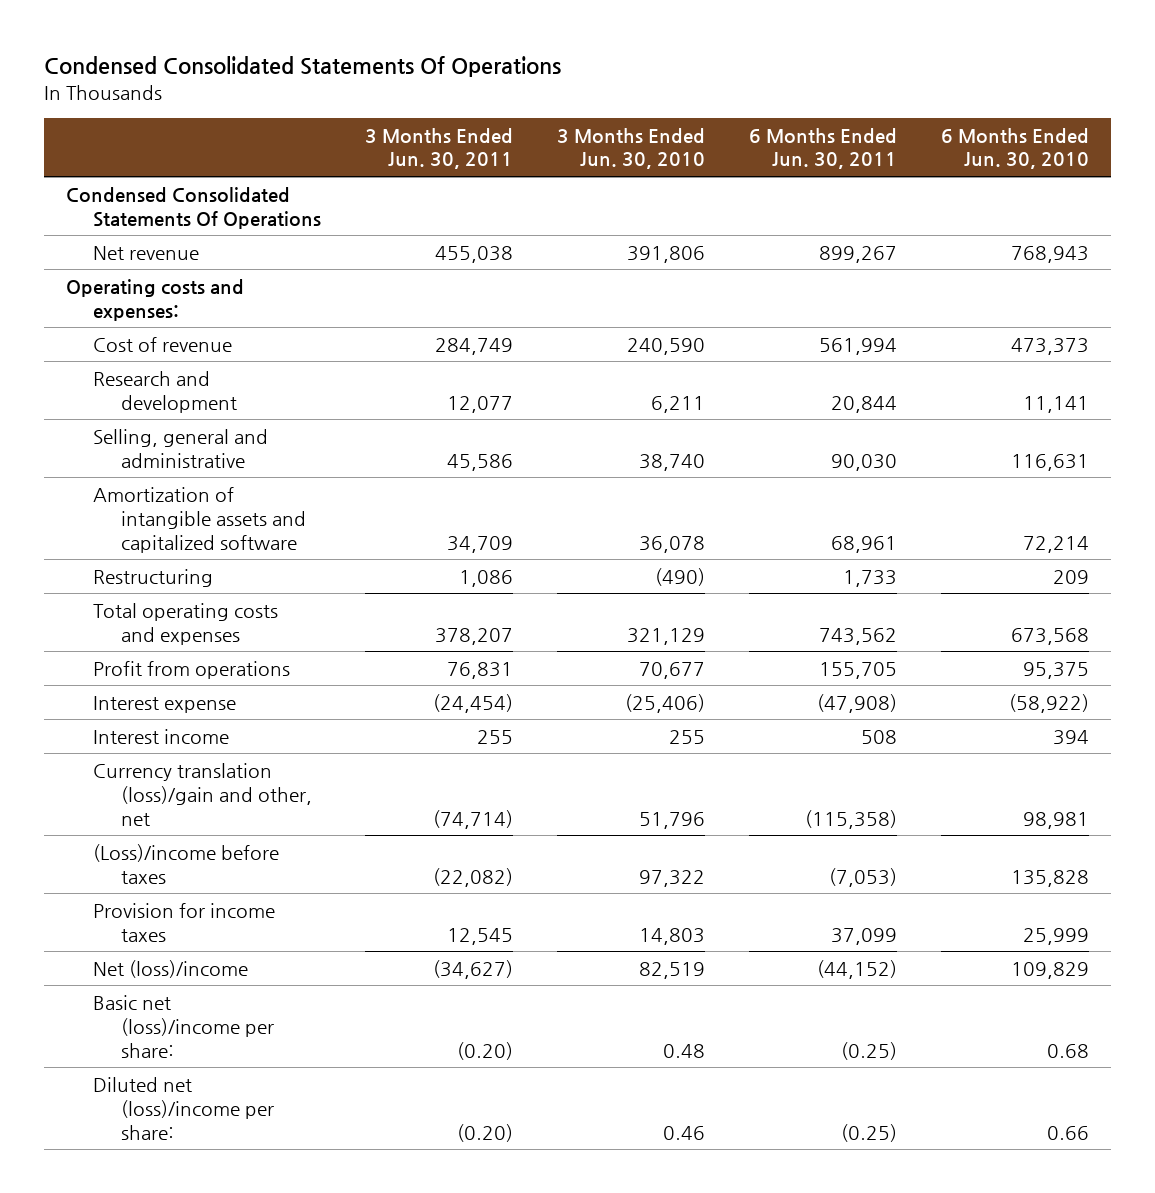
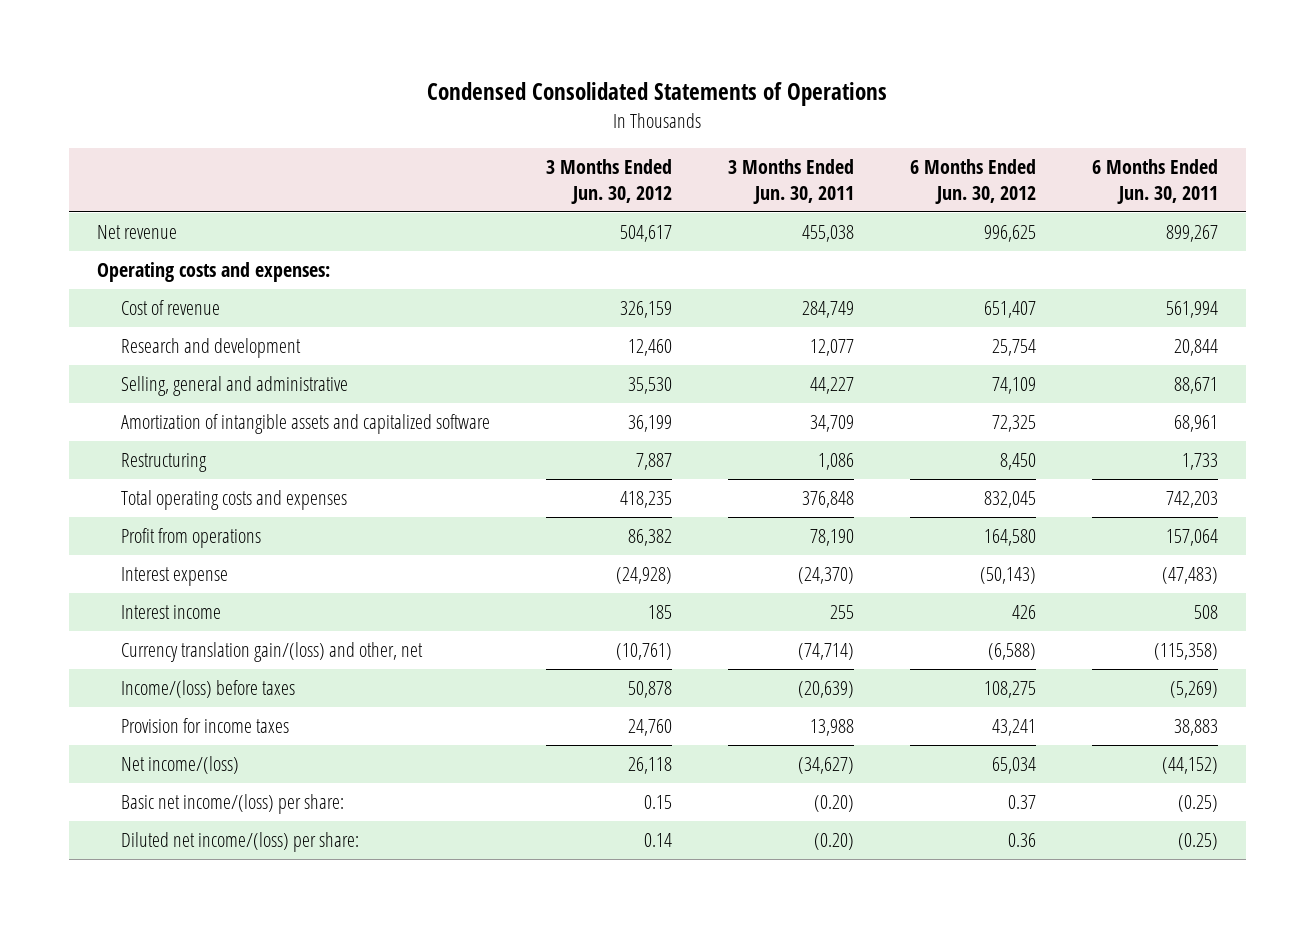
- Condensed Consolidated Statements Of Operations
+ Condensed Consolidated Statements of Operations
- | 3 Months Ended Jun. 30, 2011 | 3 Months Ended Jun. 30, 2010 | 6 Months Ended Jun. 30, 2011 | 6 Months Ended Jun. 30, 2010
+ | 3 Months Ended Jun. 30, 2012 | 3 Months Ended Jun. 30, 2011 | 6 Months Ended Jun. 30, 2012 | 6 Months Ended Jun. 30, 2011
- Condensed Consolidated Statements Of Operations
- Selling, general and administrative | 45,586 | 38,740 | 90,030 | 116,631
+ Selling, general and administrative | 35,530 | 44,227 | 74,109 | 88,671
- Total operating costs and expenses | 378,207 | 321,129 | 743,562 | 673,568
- Profit from operations | 76,831 | 70,677 | 155,705 | 95,375
- Interest expense | (24,454) | (25,406) | (47,908) | (58,922)
+ Total operating costs and expenses | 418,235 | 376,848 | 832,045 | 742,203
+ Profit from operations | 86,382 | 78,190 | 164,580 | 157,064
+ Interest expense | (24,928) | (24,370) | (50,143) | (47,483)
- Currency translation (loss)/gain and other, net | (74,714) | 51,796 | (115,358) | 98,981
- (Loss)/income before taxes | (22,082) | 97,322 | (7,053) | 135,828
- Provision for income taxes | 12,545 | 14,803 | 37,099 | 25,999
- Net (loss)/income | (34,627) | 82,519 | (44,152) | 109,829
- Basic net (loss)/income per share: | (0.20) | 0.48 | (0.25) | 0.68
- Diluted net (loss)/income per share: | (0.20) | 0.46 | (0.25) | 0.66
+ Currency translation gain/(loss) and other, net | (10,761) | (74,714) | (6,588) | (115,358)
+ Income/(loss) before taxes | 50,878 | (20,639) | 108,275 | (5,269)
+ Provision for income taxes | 24,760 | 13,988 | 43,241 | 38,883
+ Net income/(loss) | 26,118 | (34,627) | 65,034 | (44,152)
+ Basic net income/(loss) per share: | 0.15 | (0.20) | 0.37 | (0.25)
+ Diluted net income/(loss) per share: | 0.14 | (0.20) | 0.36 | (0.25)

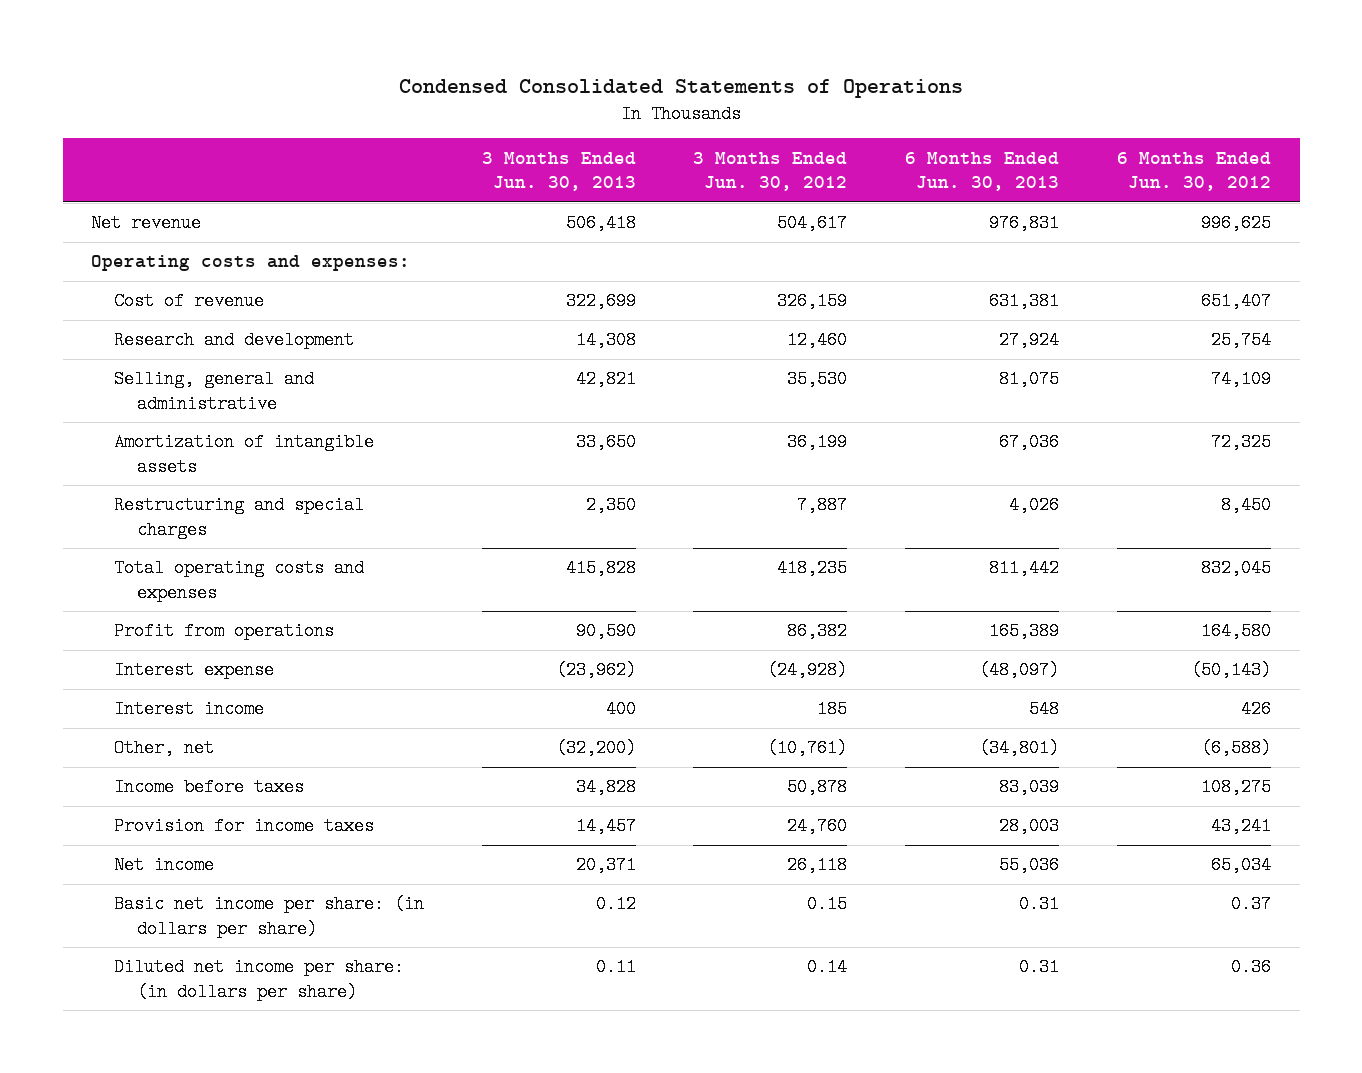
- | 3 Months Ended Jun. 30, 2012 | 3 Months Ended Jun. 30, 2011 | 6 Months Ended Jun. 30, 2012 | 6 Months Ended Jun. 30, 2011
+ | 3 Months Ended Jun. 30, 2013 | 3 Months Ended Jun. 30, 2012 | 6 Months Ended Jun. 30, 2013 | 6 Months Ended Jun. 30, 2012
- Amortization of intangible assets and capitalized software | 36,199 | 34,709 | 72,325 | 68,961
- Restructuring | 7,887 | 1,086 | 8,450 | 1,733
+ Amortization of intangible assets | 33,650 | 36,199 | 67,036 | 72,325
+ Restructuring and special charges | 2,350 | 7,887 | 4,026 | 8,450
- Currency translation gain/(loss) and other, net | (10,761) | (74,714) | (6,588) | (115,358)
- Income/(loss) before taxes | 50,878 | (20,639) | 108,275 | (5,269)
+ Other, net | (32,200) | (10,761) | (34,801) | (6,588)
+ Income before taxes | 34,828 | 50,878 | 83,039 | 108,275
- Net income/(loss) | 26,118 | (34,627) | 65,034 | (44,152)
- Basic net income/(loss) per share: | 0.15 | (0.20) | 0.37 | (0.25)
- Diluted net income/(loss) per share: | 0.14 | (0.20) | 0.36 | (0.25)
+ Net income | 20,371 | 26,118 | 55,036 | 65,034
+ Basic net income per share: (in dollars per share) | 0.12 | 0.15 | 0.31 | 0.37
+ Diluted net income per share: (in dollars per share) | 0.11 | 0.14 | 0.31 | 0.36

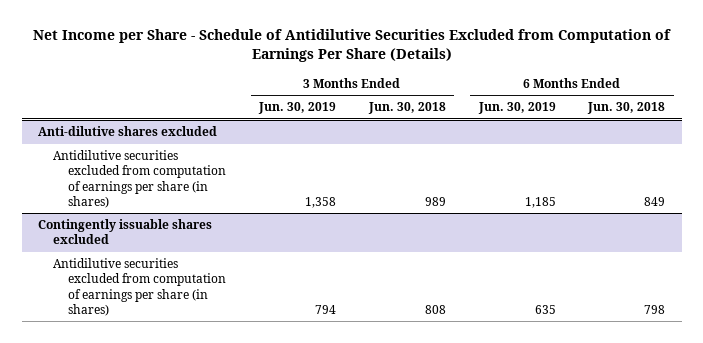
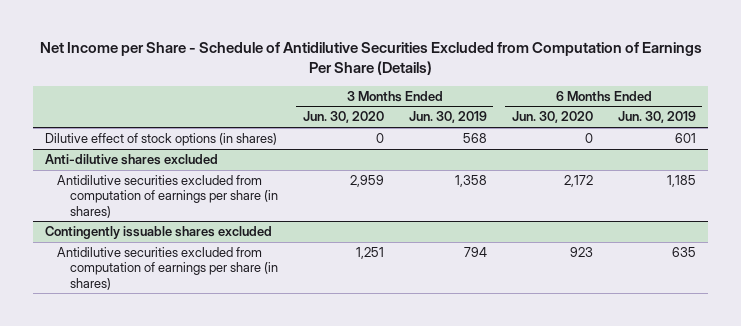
- | 3 Months Ended Jun. 30, 2019 | 3 Months Ended Jun. 30, 2018 | 6 Months Ended Jun. 30, 2019 | 6 Months Ended Jun. 30, 2018
+ | 3 Months Ended Jun. 30, 2020 | 3 Months Ended Jun. 30, 2019 | 6 Months Ended Jun. 30, 2020 | 6 Months Ended Jun. 30, 2019
+ Dilutive effect of stock options (in shares) | 0 | 568 | 0 | 601

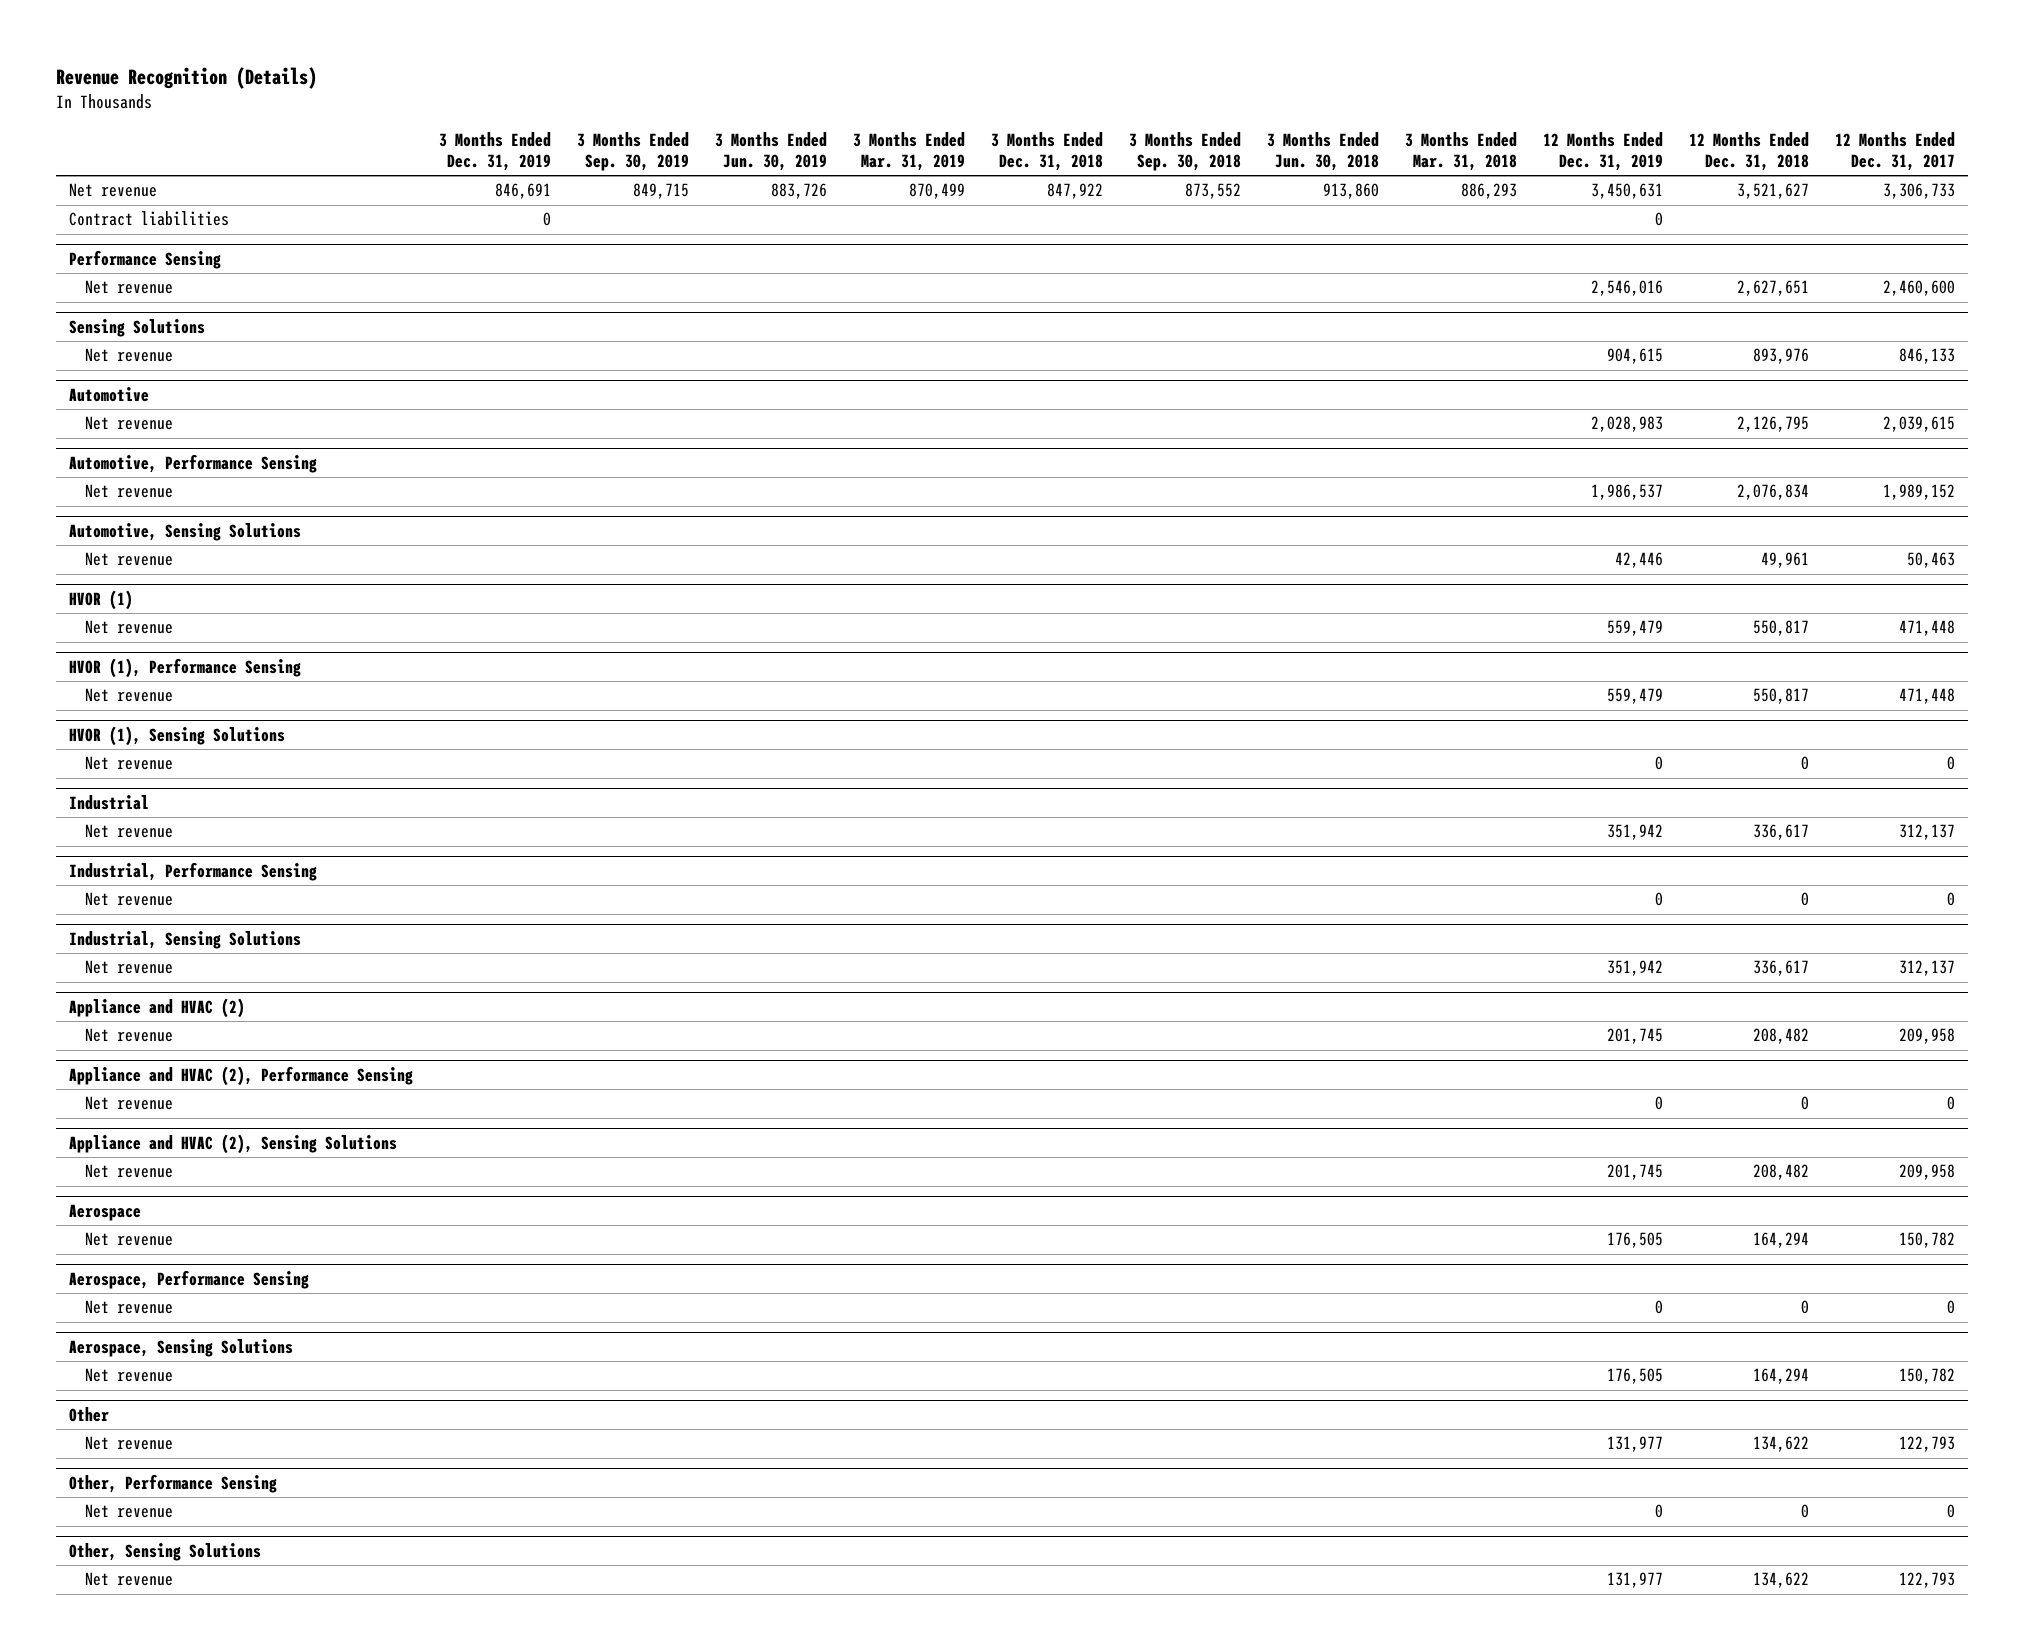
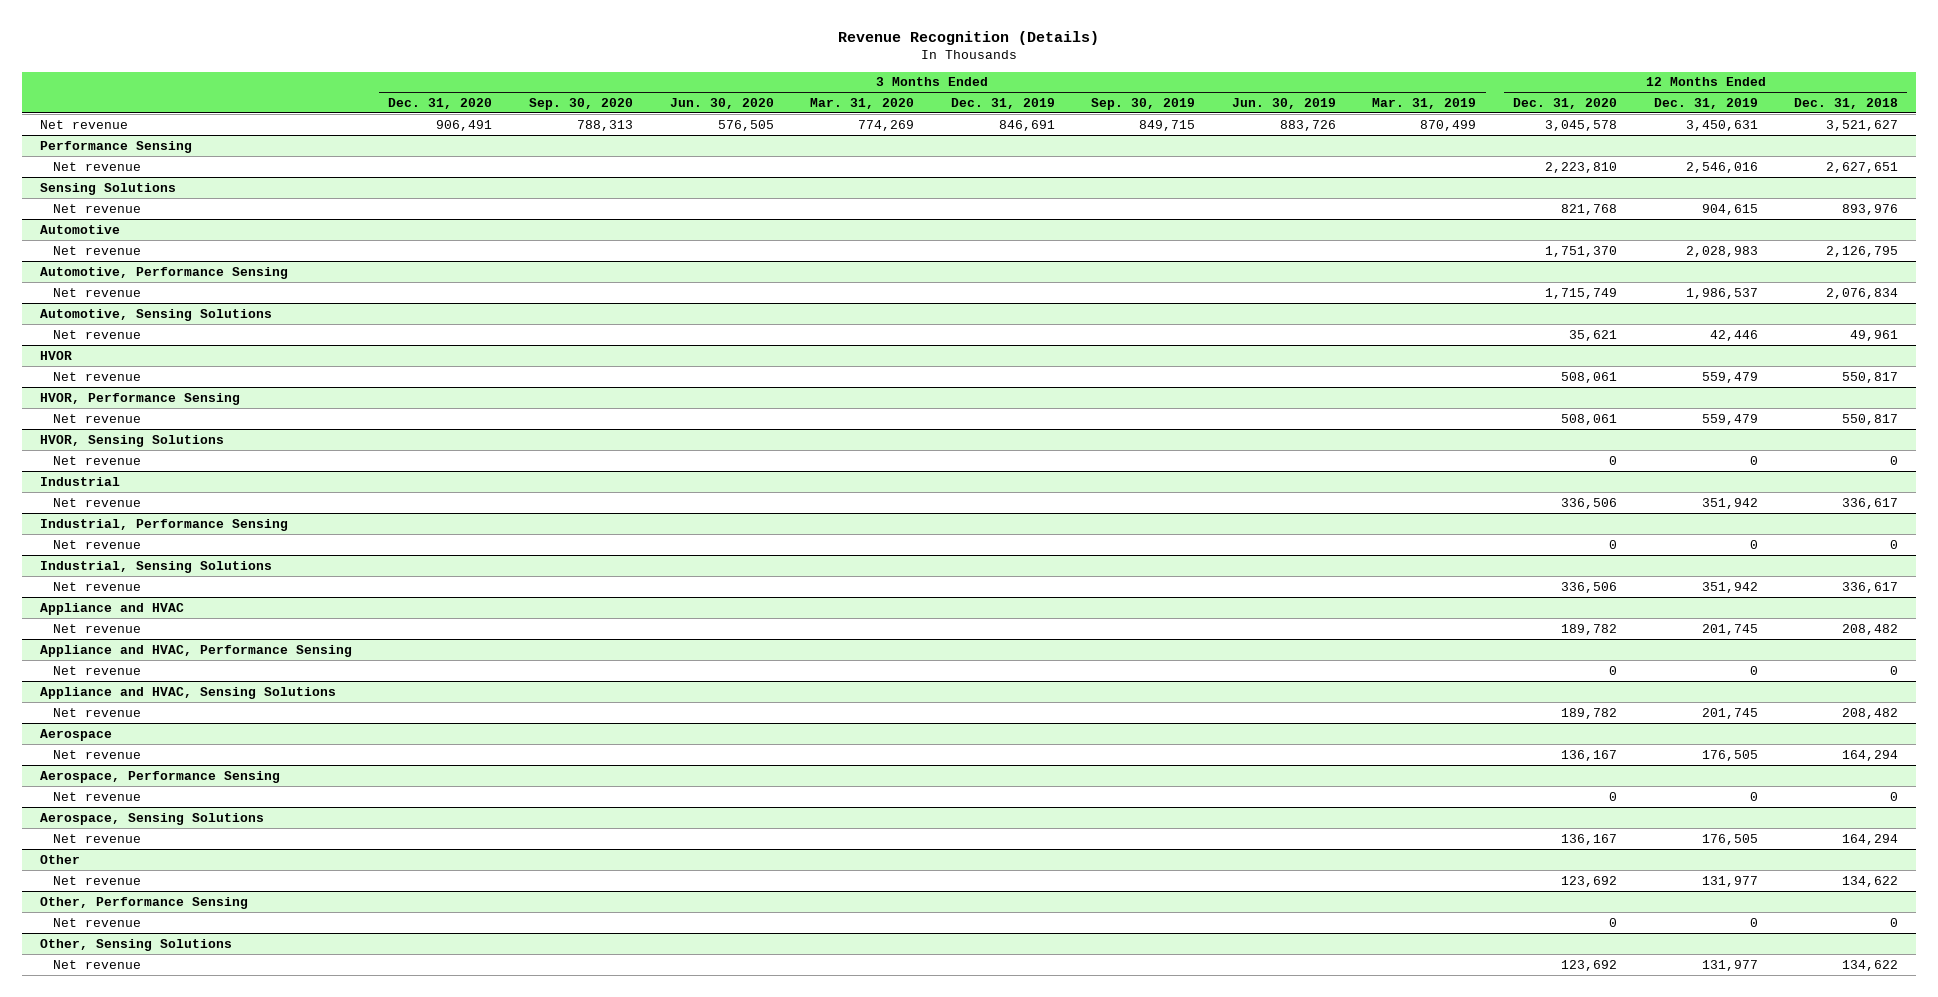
- | 3 Months Ended Dec. 31, 2019 | 3 Months Ended Sep. 30, 2019 | 3 Months Ended Jun. 30, 2019 | 3 Months Ended Mar. 31, 2019 | 3 Months Ended Dec. 31, 2018 | 3 Months Ended Sep. 30, 2018 | 3 Months Ended Jun. 30, 2018 | 3 Months Ended Mar. 31, 2018 | 12 Months Ended Dec. 31, 2019 | 12 Months Ended Dec. 31, 2018 | 12 Months Ended Dec. 31, 2017
+ | 3 Months Ended Dec. 31, 2020 | 3 Months Ended Sep. 30, 2020 | 3 Months Ended Jun. 30, 2020 | 3 Months Ended Mar. 31, 2020 | 3 Months Ended Dec. 31, 2019 | 3 Months Ended Sep. 30, 2019 | 3 Months Ended Jun. 30, 2019 | 3 Months Ended Mar. 31, 2019 | 12 Months Ended Dec. 31, 2020 | 12 Months Ended Dec. 31, 2019 | 12 Months Ended Dec. 31, 2018
- Contract liabilities | 0 | | | | | | | | 0 | |
- HVOR (1)
+ HVOR
- HVOR (1), Performance Sensing
+ HVOR, Performance Sensing
- HVOR (1), Sensing Solutions
+ HVOR, Sensing Solutions
- Appliance and HVAC (2)
+ Appliance and HVAC
- Appliance and HVAC (2), Performance Sensing
+ Appliance and HVAC, Performance Sensing
- Appliance and HVAC (2), Sensing Solutions
+ Appliance and HVAC, Sensing Solutions

